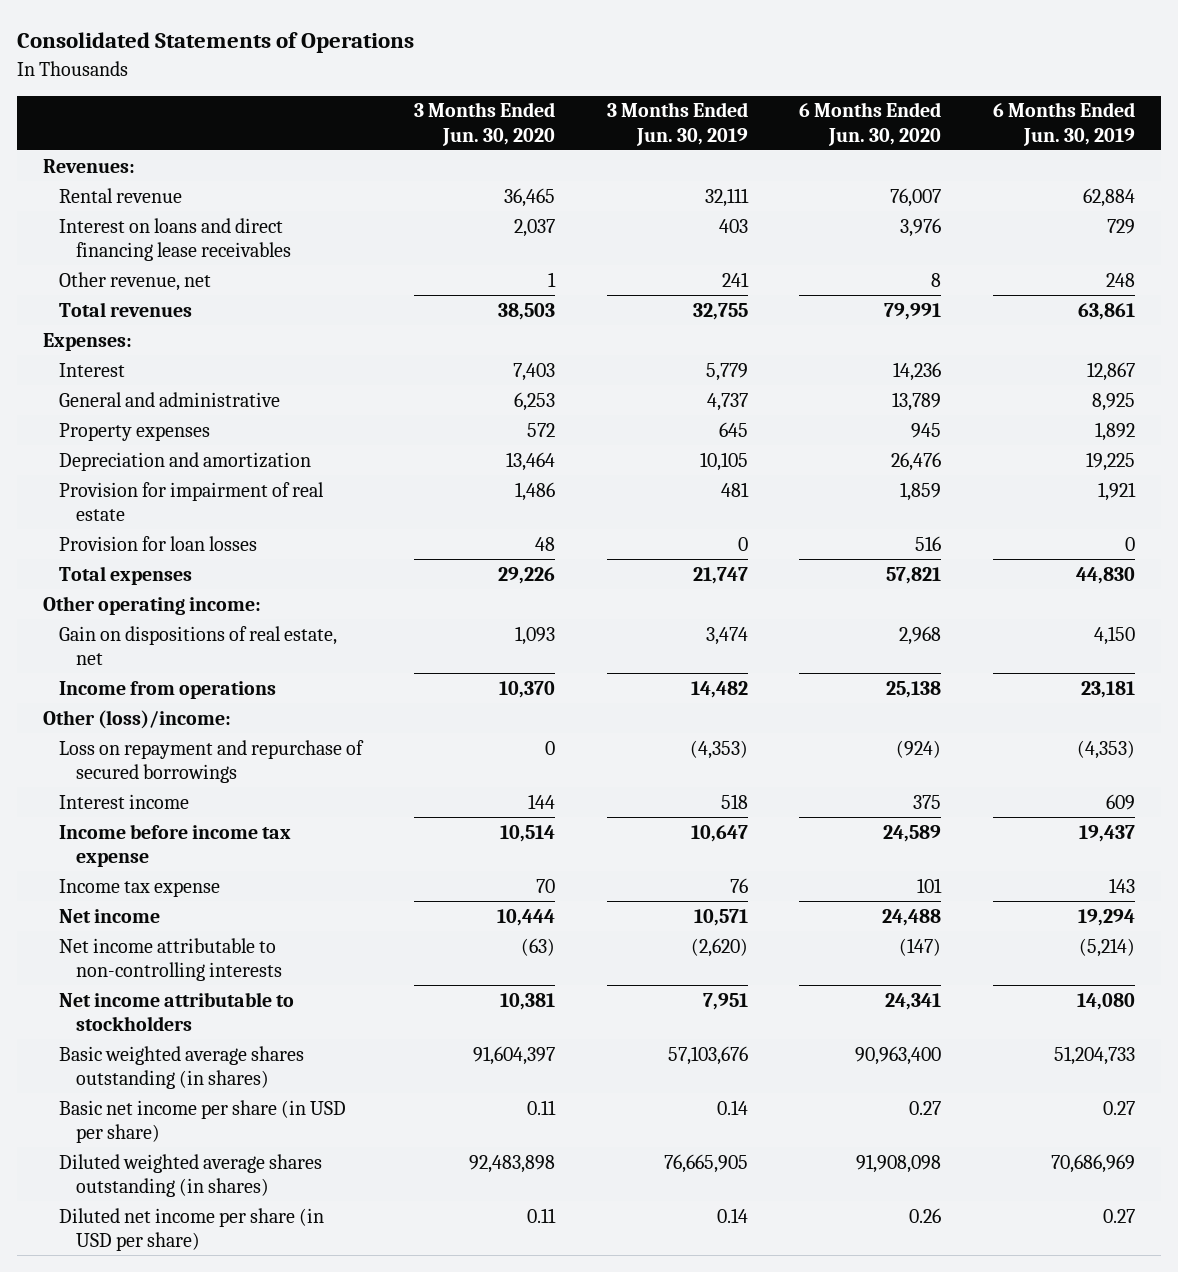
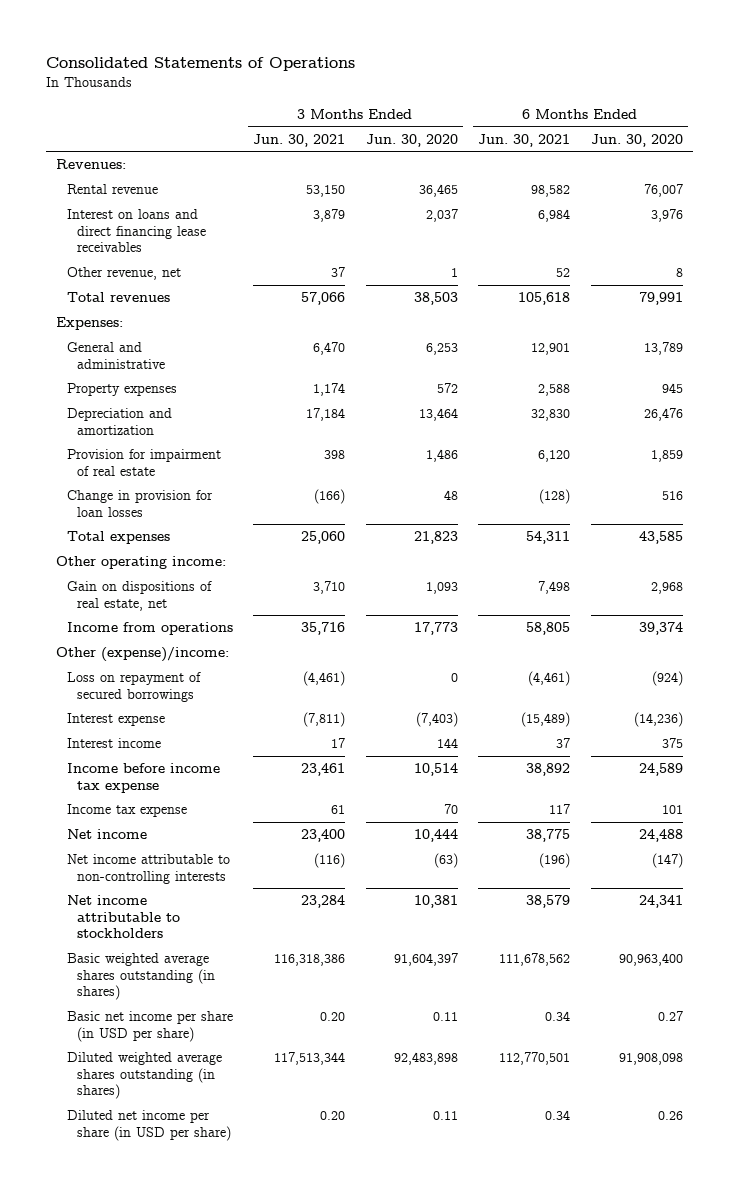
- | 3 Months Ended Jun. 30, 2020 | 3 Months Ended Jun. 30, 2019 | 6 Months Ended Jun. 30, 2020 | 6 Months Ended Jun. 30, 2019
+ | 3 Months Ended Jun. 30, 2021 | 3 Months Ended Jun. 30, 2020 | 6 Months Ended Jun. 30, 2021 | 6 Months Ended Jun. 30, 2020
- Interest | 7,403 | 5,779 | 14,236 | 12,867
- Provision for loan losses | 48 | 0 | 516 | 0
- Total expenses | 29,226 | 21,747 | 57,821 | 44,830
+ Change in provision for loan losses | (166) | 48 | (128) | 516
+ Total expenses | 25,060 | 21,823 | 54,311 | 43,585
- Income from operations | 10,370 | 14,482 | 25,138 | 23,181
- Other (loss)/income:
- Loss on repayment and repurchase of secured borrowings | 0 | (4,353) | (924) | (4,353)
+ Income from operations | 35,716 | 17,773 | 58,805 | 39,374
+ Other (expense)/income:
+ Loss on repayment of secured borrowings | (4,461) | 0 | (4,461) | (924)
+ Interest expense | (7,811) | (7,403) | (15,489) | (14,236)

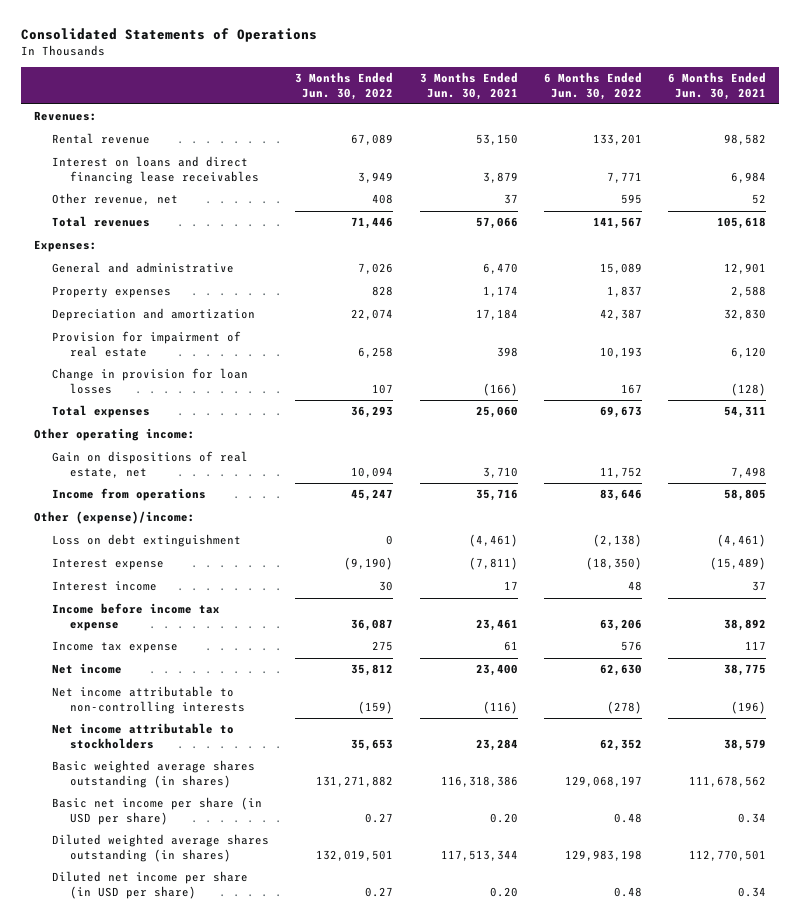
- | 3 Months Ended Jun. 30, 2021 | 3 Months Ended Jun. 30, 2020 | 6 Months Ended Jun. 30, 2021 | 6 Months Ended Jun. 30, 2020
+ | 3 Months Ended Jun. 30, 2022 | 3 Months Ended Jun. 30, 2021 | 6 Months Ended Jun. 30, 2022 | 6 Months Ended Jun. 30, 2021
- Loss on repayment of secured borrowings | (4,461) | 0 | (4,461) | (924)
+ Loss on debt extinguishment | 0 | (4,461) | (2,138) | (4,461)

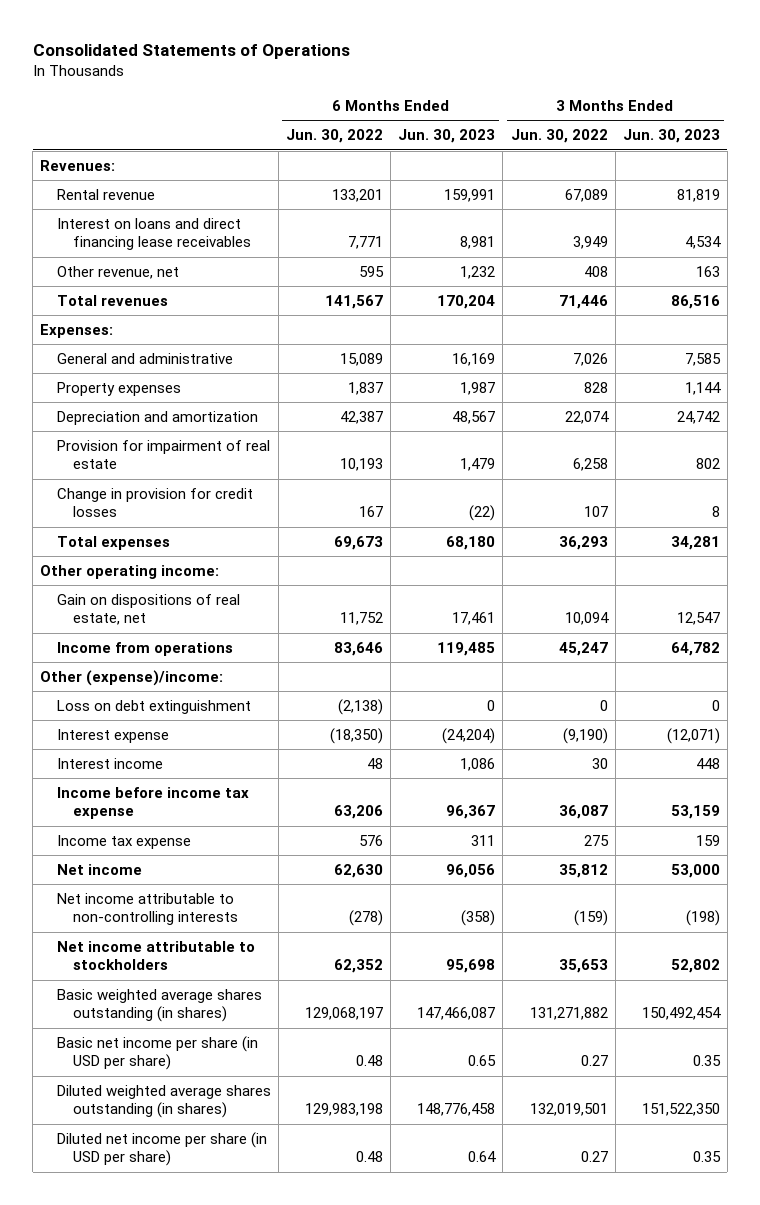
- | 3 Months Ended Jun. 30, 2022 | 3 Months Ended Jun. 30, 2021 | 6 Months Ended Jun. 30, 2022 | 6 Months Ended Jun. 30, 2021
+ | 6 Months Ended Jun. 30, 2022 | 6 Months Ended Jun. 30, 2023 | 3 Months Ended Jun. 30, 2022 | 3 Months Ended Jun. 30, 2023
- Change in provision for loan losses | 107 | (166) | 167 | (128)
+ Change in provision for credit losses | 167 | (22) | 107 | 8

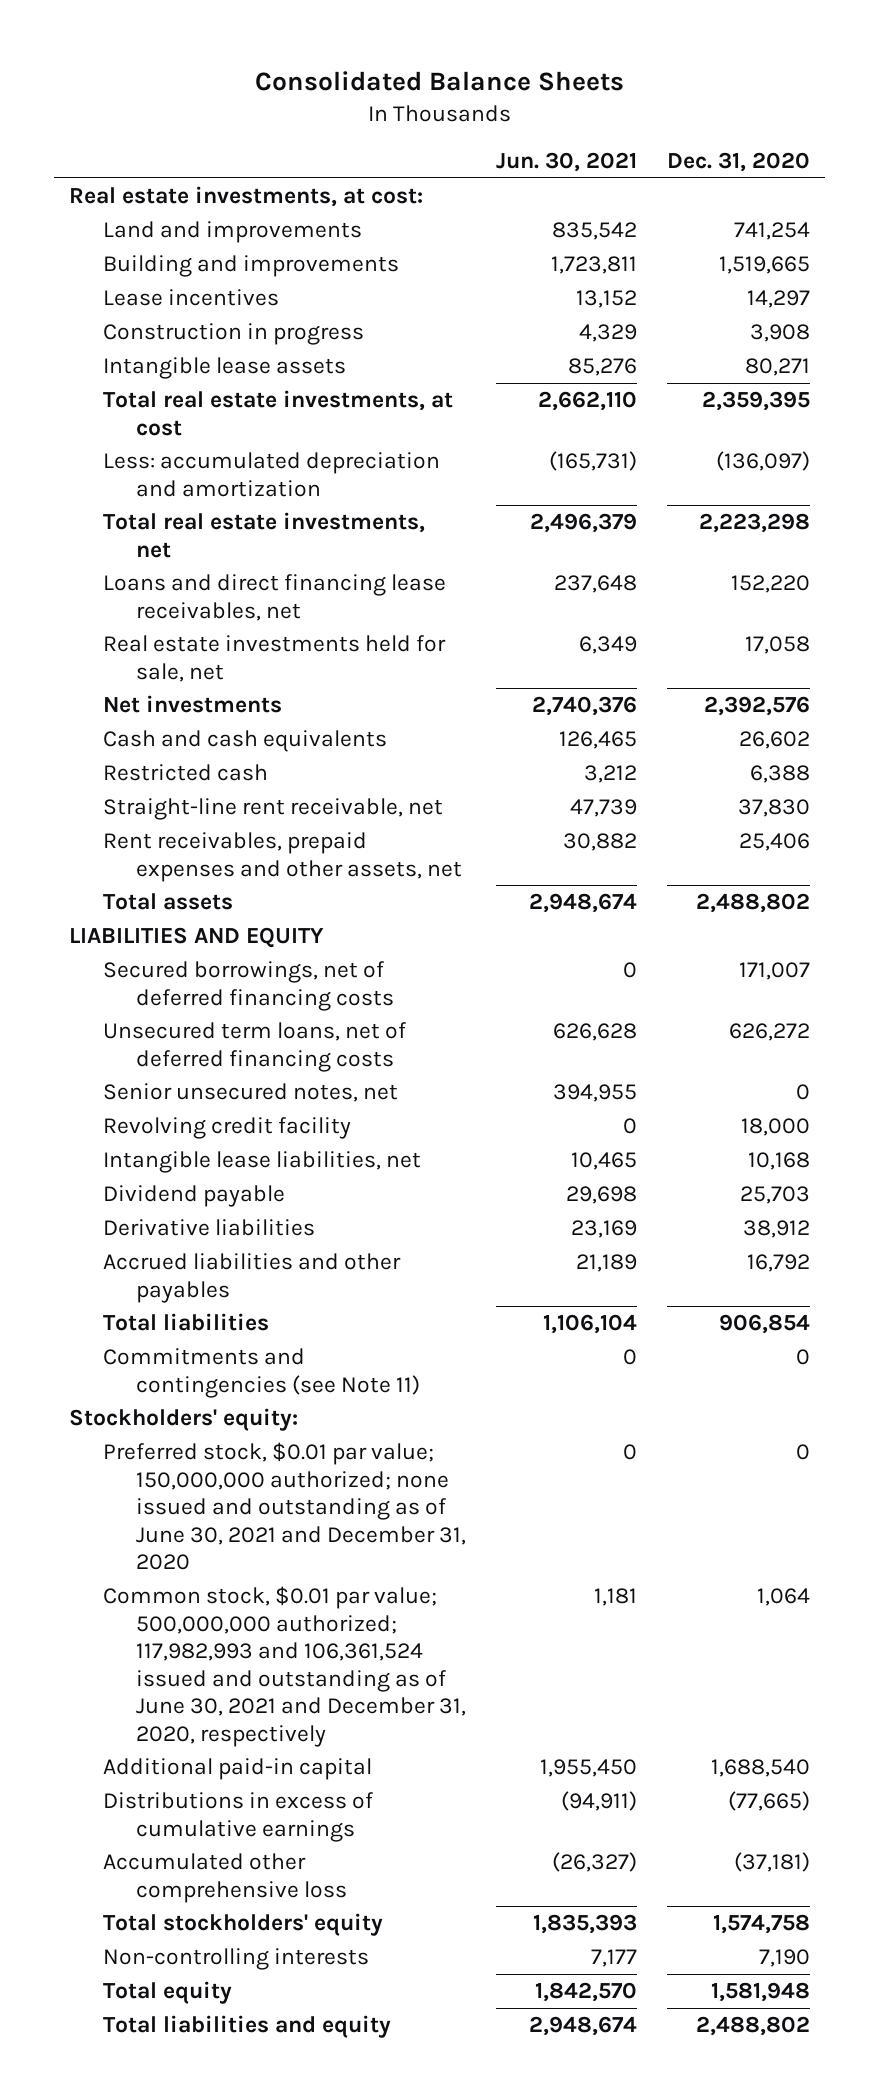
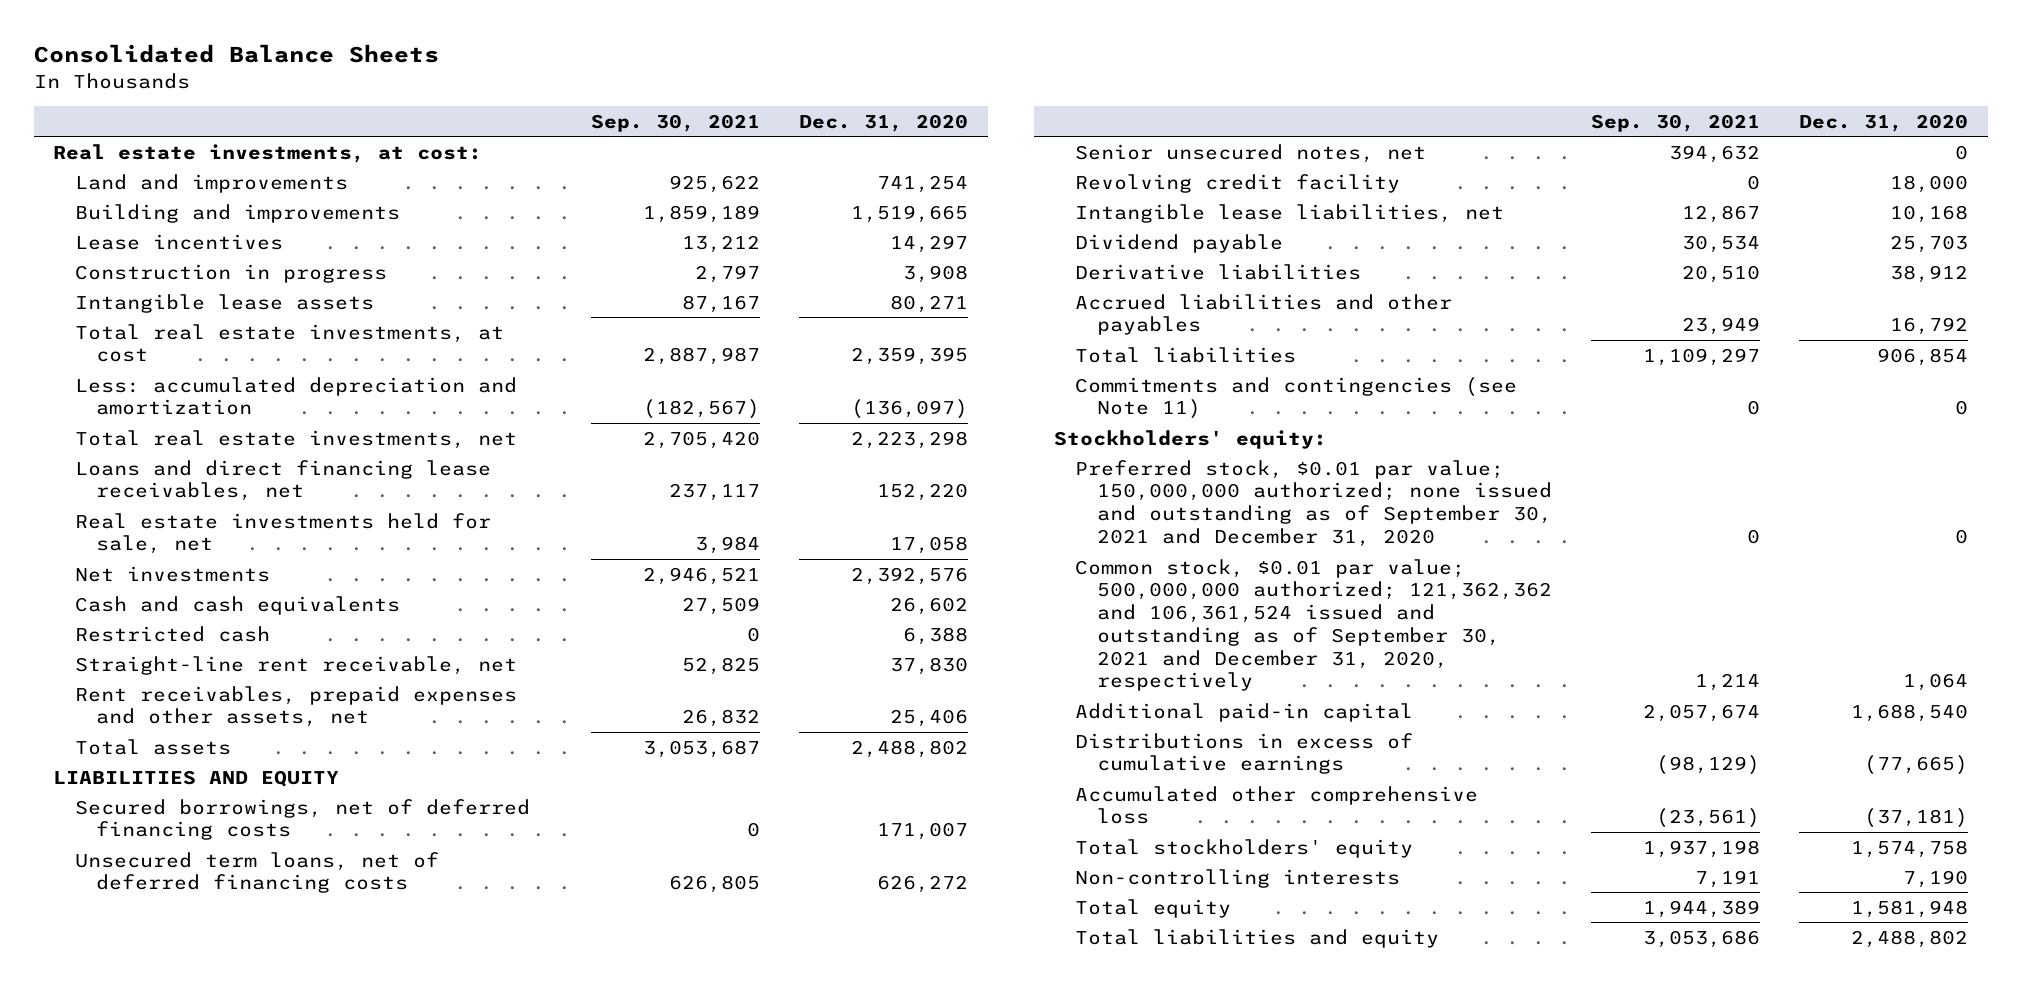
- | Jun. 30, 2021 | Dec. 31, 2020
+ | Sep. 30, 2021 | Dec. 31, 2020
- Preferred stock, $0.01 par value; 150,000,000 authorized; none issued and outstanding as of June 30, 2021 and December 31, 2020 | 0 | 0
- Common stock, $0.01 par value; 500,000,000 authorized; 117,982,993 and 106,361,524 issued and outstanding as of June 30, 2021 and December 31, 2020, respectively | 1,181 | 1,064
+ Preferred stock, $0.01 par value; 150,000,000 authorized; none issued and outstanding as of September 30, 2021 and December 31, 2020 | 0 | 0
+ Common stock, $0.01 par value; 500,000,000 authorized; 121,362,362 and 106,361,524 issued and outstanding as of September 30, 2021 and December 31, 2020, respectively | 1,214 | 1,064

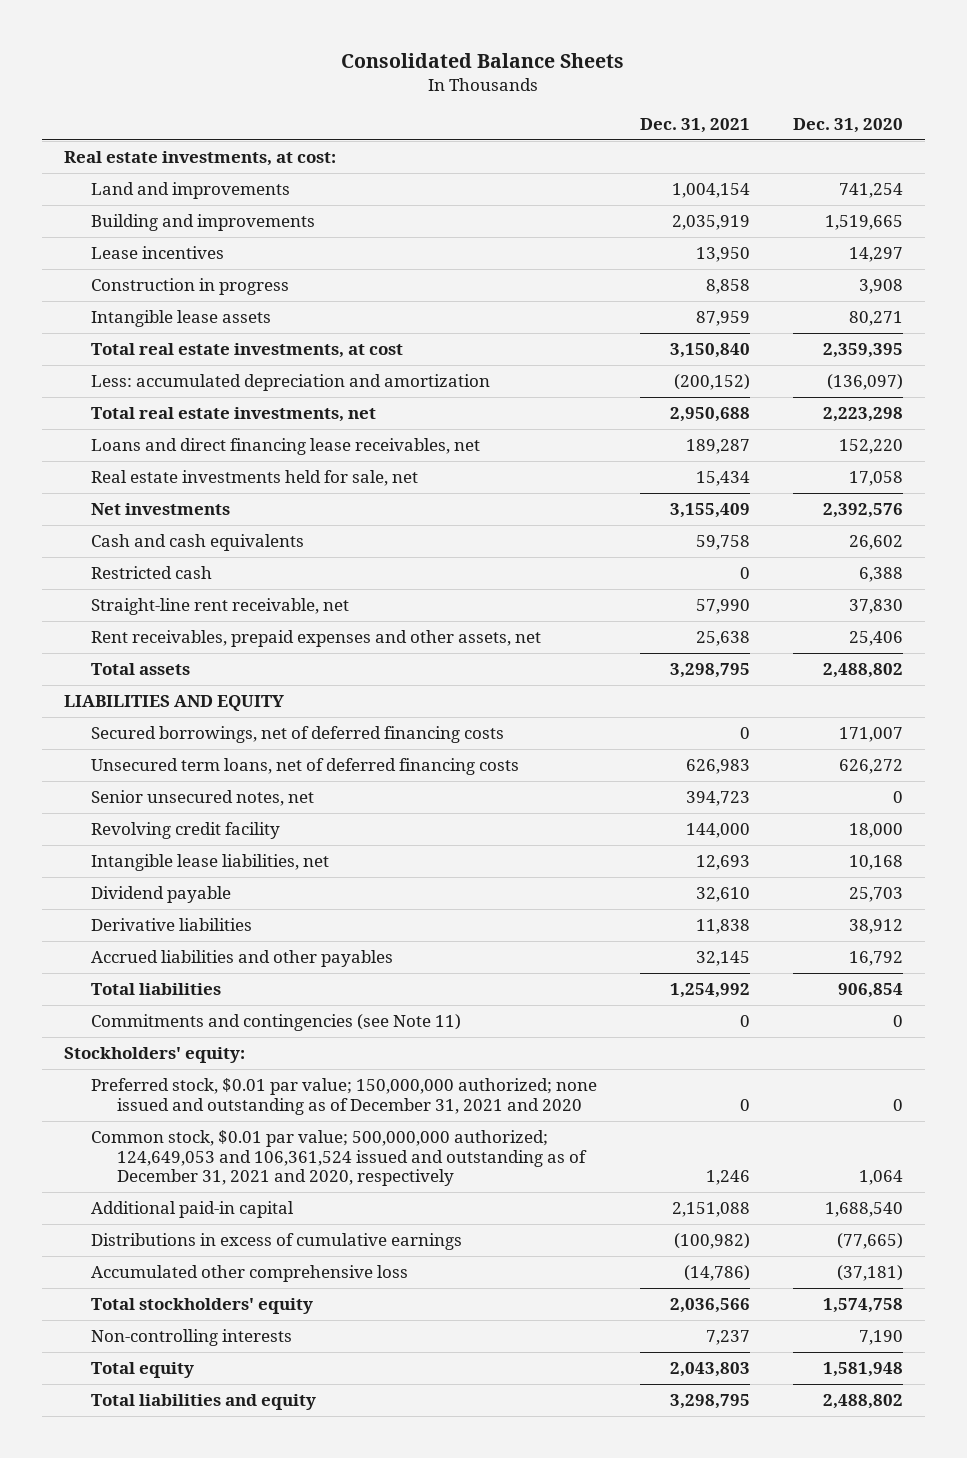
- | Sep. 30, 2021 | Dec. 31, 2020
+ | Dec. 31, 2021 | Dec. 31, 2020
- Preferred stock, $0.01 par value; 150,000,000 authorized; none issued and outstanding as of September 30, 2021 and December 31, 2020 | 0 | 0
- Common stock, $0.01 par value; 500,000,000 authorized; 121,362,362 and 106,361,524 issued and outstanding as of September 30, 2021 and December 31, 2020, respectively | 1,214 | 1,064
+ Preferred stock, $0.01 par value; 150,000,000 authorized; none issued and outstanding as of December 31, 2021 and 2020 | 0 | 0
+ Common stock, $0.01 par value; 500,000,000 authorized; 124,649,053 and 106,361,524 issued and outstanding as of December 31, 2021 and 2020, respectively | 1,246 | 1,064

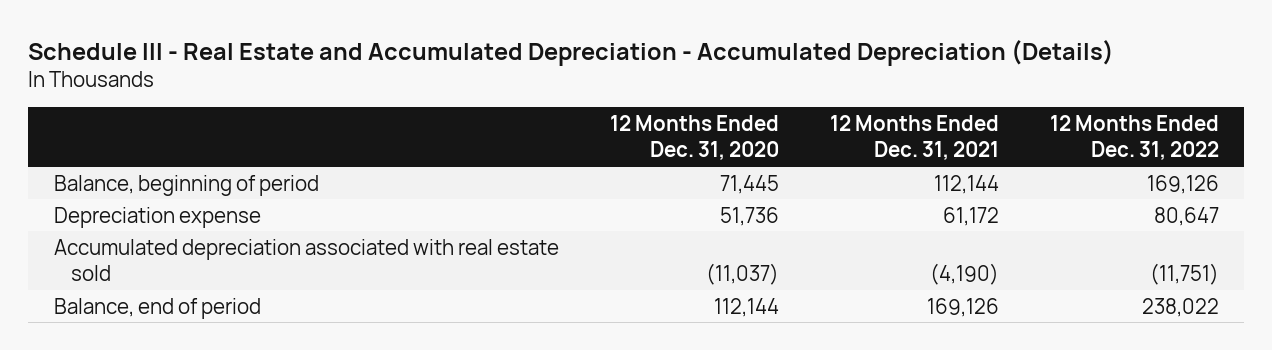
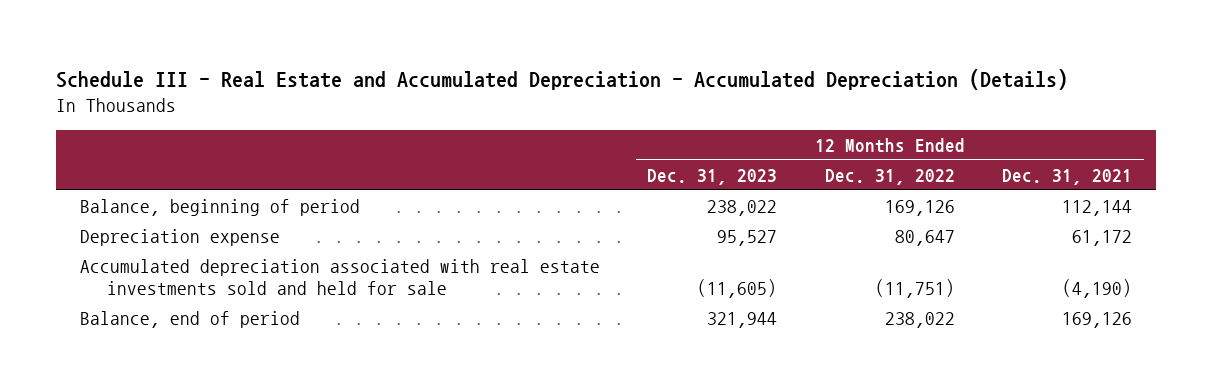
- | 12 Months Ended Dec. 31, 2020 | 12 Months Ended Dec. 31, 2021 | 12 Months Ended Dec. 31, 2022
+ | 12 Months Ended Dec. 31, 2023 | 12 Months Ended Dec. 31, 2022 | 12 Months Ended Dec. 31, 2021
- Accumulated depreciation associated with real estate sold | (11,037) | (4,190) | (11,751)
+ Accumulated depreciation associated with real estate investments sold and held for sale | (11,605) | (11,751) | (4,190)

